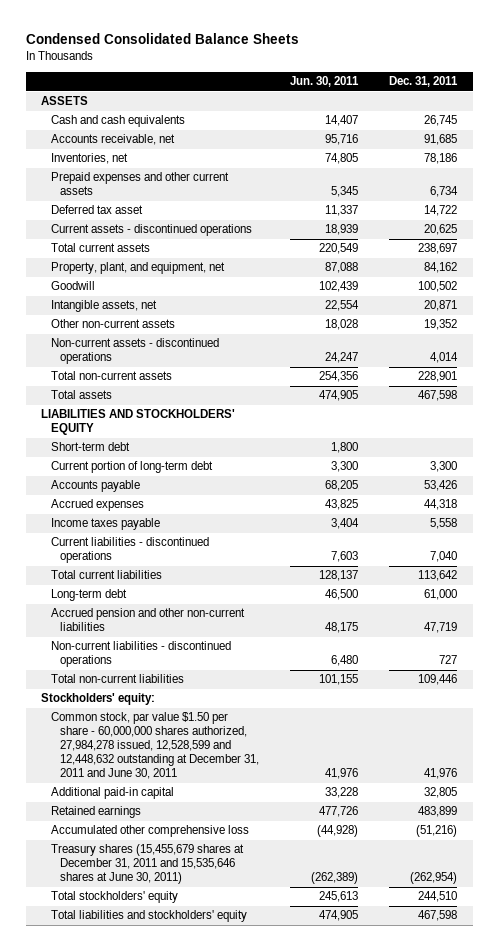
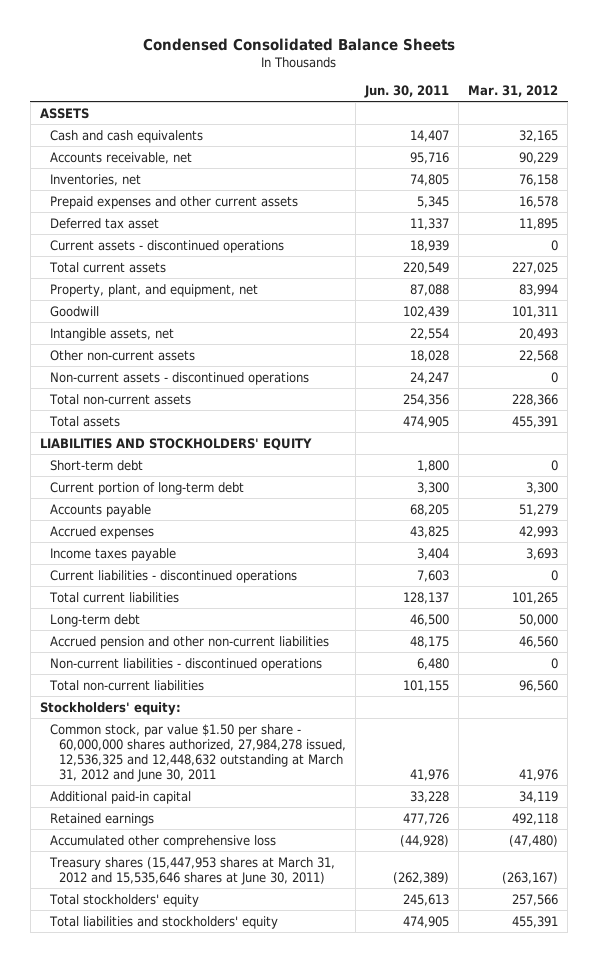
- | Jun. 30, 2011 | Dec. 31, 2011
+ | Jun. 30, 2011 | Mar. 31, 2012
- Common stock, par value $1.50 per share - 60,000,000 shares authorized, 27,984,278 issued, 12,528,599 and 12,448,632 outstanding at December 31, 2011 and June 30, 2011 | 41,976 | 41,976
+ Common stock, par value $1.50 per share - 60,000,000 shares authorized, 27,984,278 issued, 12,536,325 and 12,448,632 outstanding at March 31, 2012 and June 30, 2011 | 41,976 | 41,976
- Treasury shares (15,455,679 shares at December 31, 2011 and 15,535,646 shares at June 30, 2011) | (262,389) | (262,954)
+ Treasury shares (15,447,953 shares at March 31, 2012 and 15,535,646 shares at June 30, 2011) | (262,389) | (263,167)

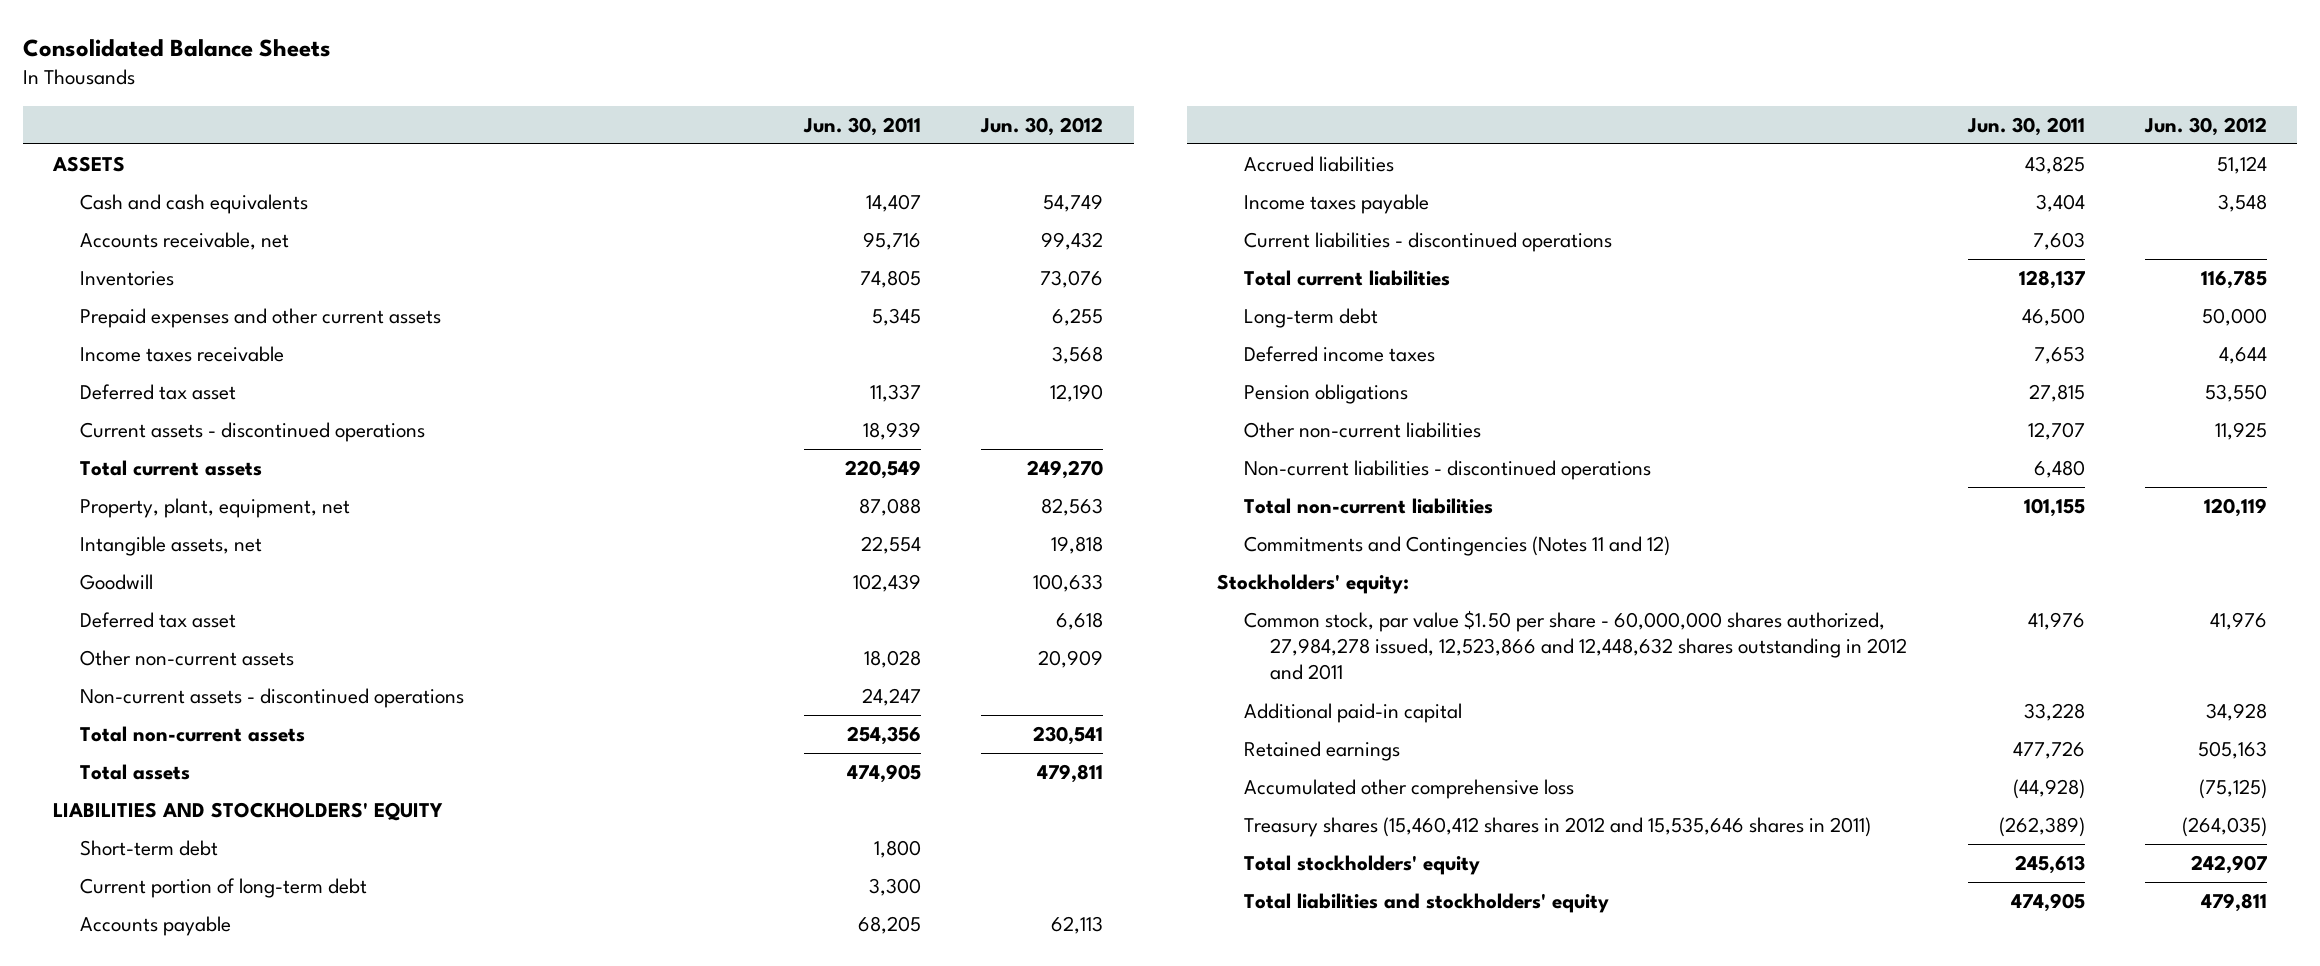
- Condensed Consolidated Balance Sheets
+ Consolidated Balance Sheets
- | Jun. 30, 2011 | Mar. 31, 2012
+ | Jun. 30, 2011 | Jun. 30, 2012
- Inventories, net | 74,805 | 76,158
+ Inventories | 74,805 | 73,076
+ Income taxes receivable | | 3,568
- Property, plant, and equipment, net | 87,088 | 83,994
+ Property, plant, equipment, net | 87,088 | 82,563
moved down: Goodwill | 102,439 | 100,633
+ Deferred tax asset | | 6,618
- Accrued expenses | 43,825 | 42,993
+ Accrued liabilities | 43,825 | 51,124
- Accrued pension and other non-current liabilities | 48,175 | 46,560
+ Deferred income taxes | 7,653 | 4,644
+ Pension obligations | 27,815 | 53,550
+ Other non-current liabilities | 12,707 | 11,925
+ Commitments and Contingencies (Notes 11 and 12)
- Common stock, par value $1.50 per share - 60,000,000 shares authorized, 27,984,278 issued, 12,536,325 and 12,448,632 outstanding at March 31, 2012 and June 30, 2011 | 41,976 | 41,976
+ Common stock, par value $1.50 per share - 60,000,000 shares authorized, 27,984,278 issued, 12,523,866 and 12,448,632 shares outstanding in 2012 and 2011 | 41,976 | 41,976
- Treasury shares (15,447,953 shares at March 31, 2012 and 15,535,646 shares at June 30, 2011) | (262,389) | (263,167)
+ Treasury shares (15,460,412 shares in 2012 and 15,535,646 shares in 2011) | (262,389) | (264,035)

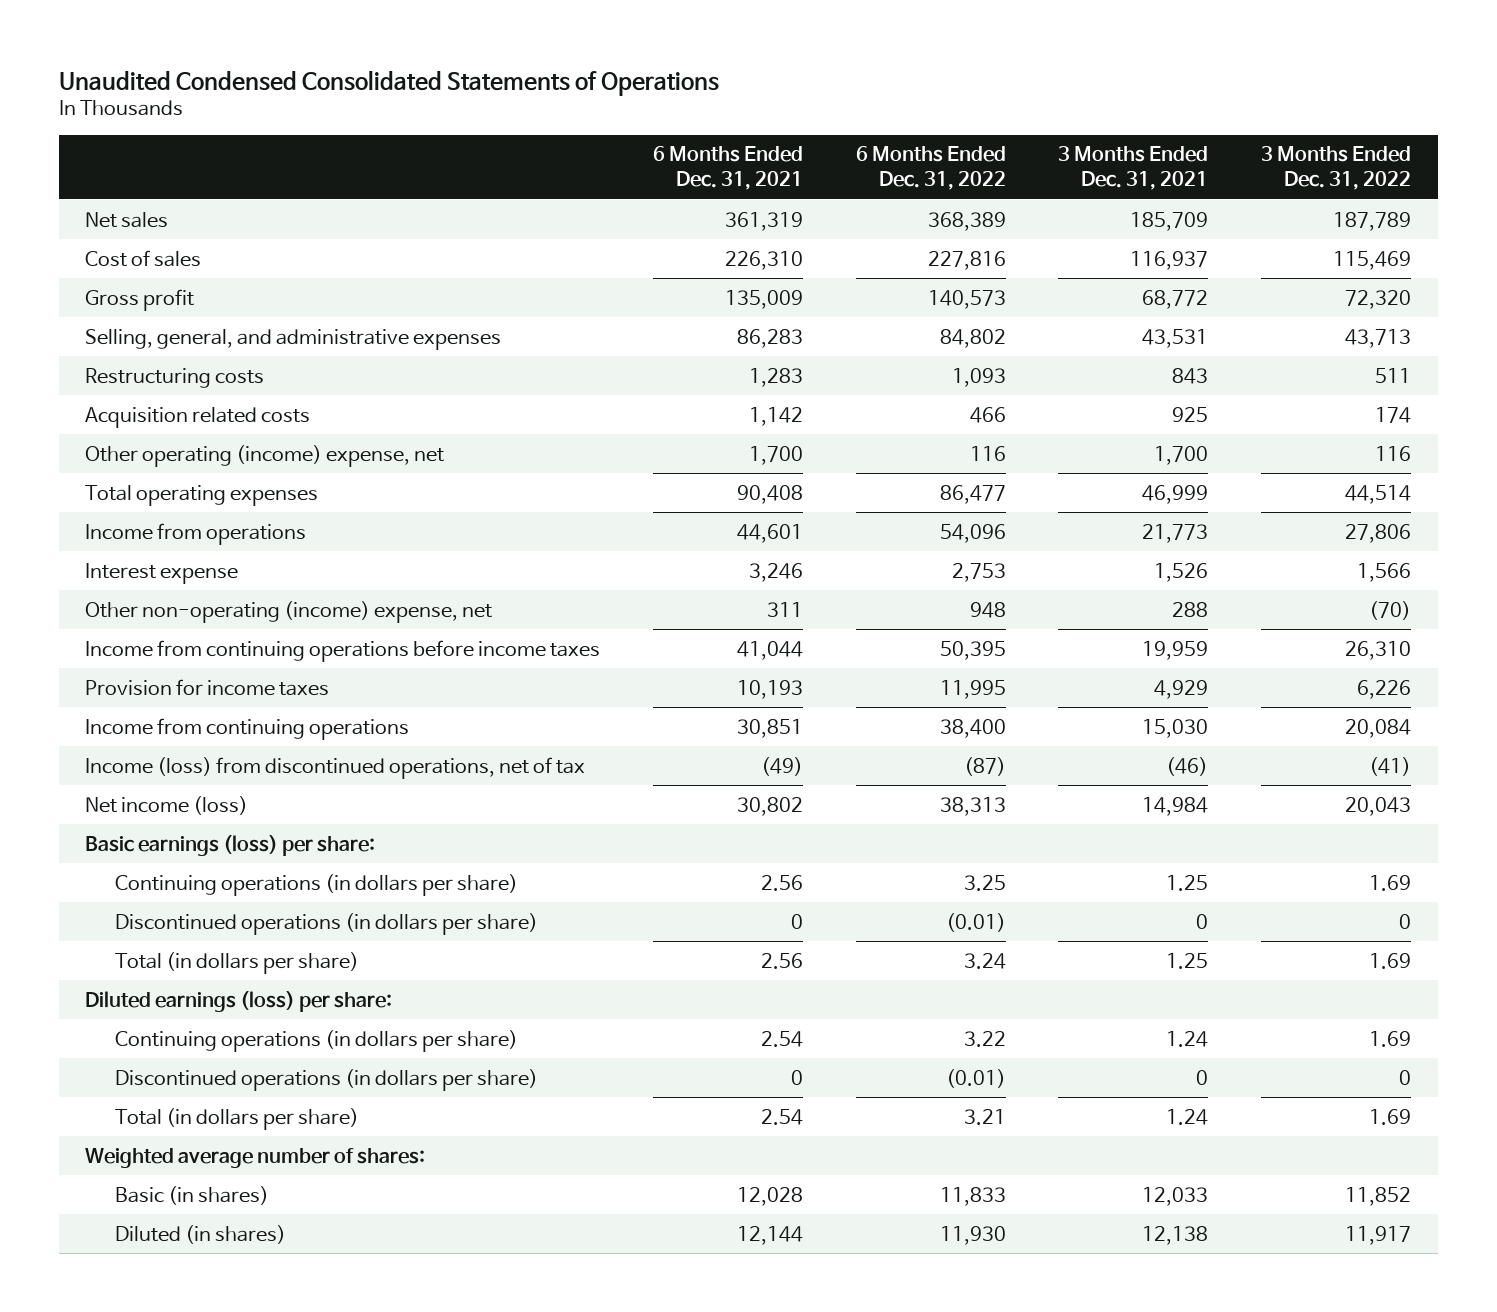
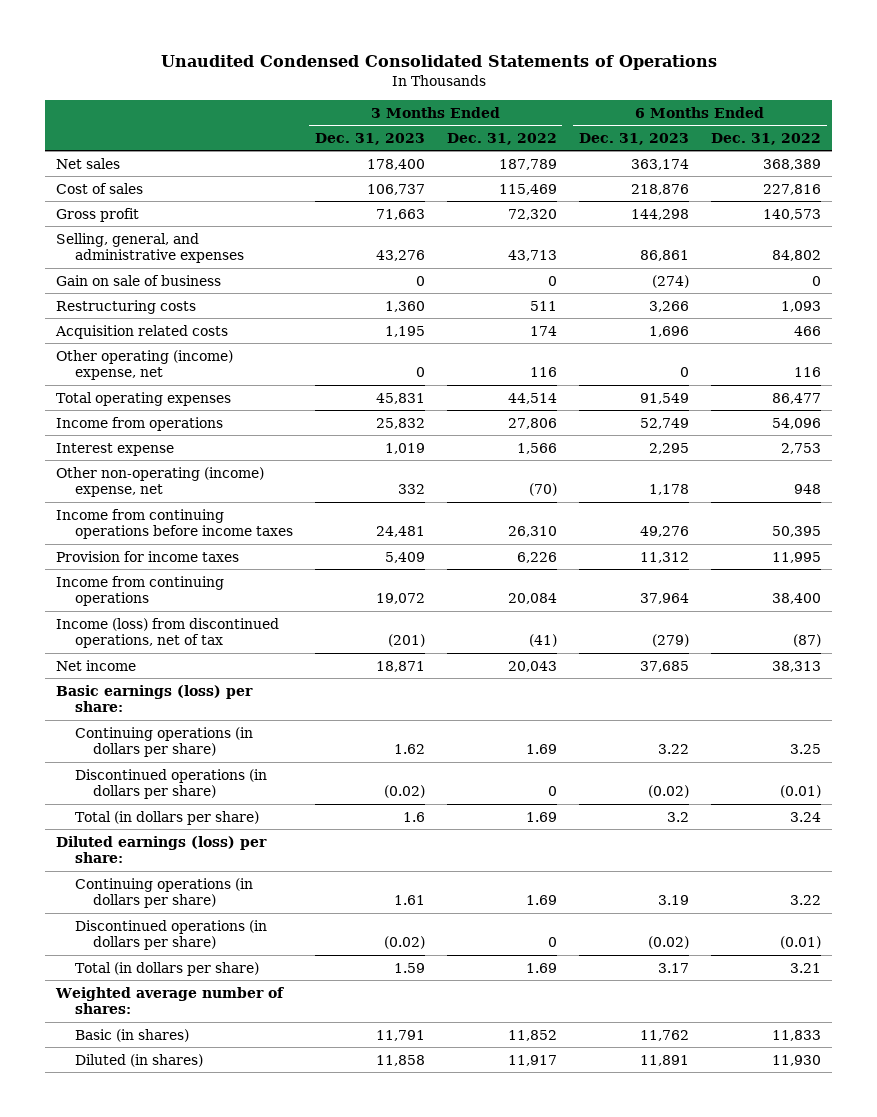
- | 6 Months Ended Dec. 31, 2021 | 6 Months Ended Dec. 31, 2022 | 3 Months Ended Dec. 31, 2021 | 3 Months Ended Dec. 31, 2022
+ | 3 Months Ended Dec. 31, 2023 | 3 Months Ended Dec. 31, 2022 | 6 Months Ended Dec. 31, 2023 | 6 Months Ended Dec. 31, 2022
+ Gain on sale of business | 0 | 0 | (274) | 0
- Net income (loss) | 30,802 | 38,313 | 14,984 | 20,043
+ Net income | 18,871 | 20,043 | 37,685 | 38,313

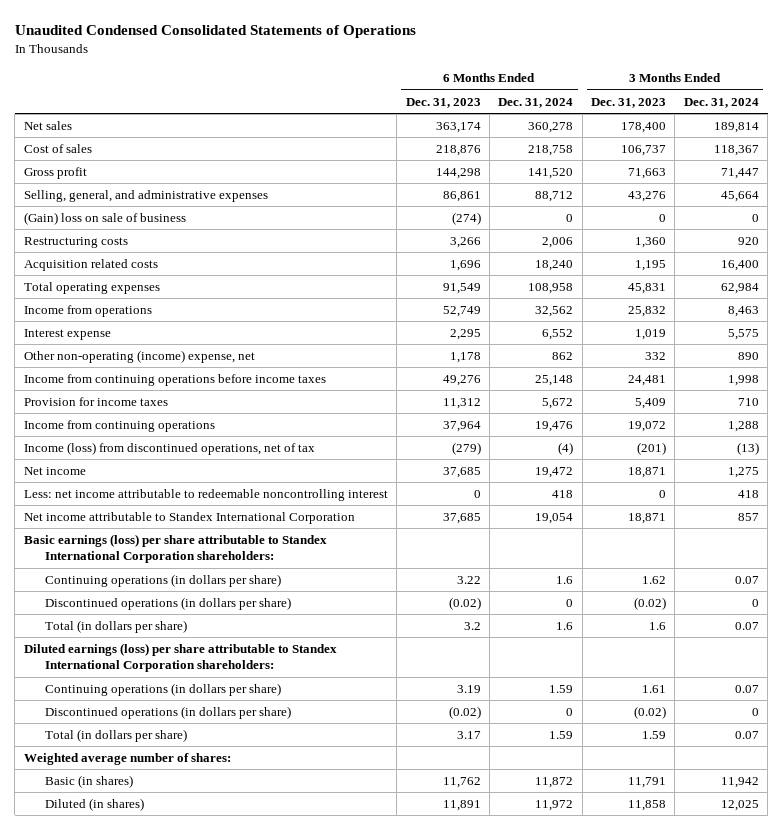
- | 3 Months Ended Dec. 31, 2023 | 3 Months Ended Dec. 31, 2022 | 6 Months Ended Dec. 31, 2023 | 6 Months Ended Dec. 31, 2022
+ | 6 Months Ended Dec. 31, 2023 | 6 Months Ended Dec. 31, 2024 | 3 Months Ended Dec. 31, 2023 | 3 Months Ended Dec. 31, 2024
- Gain on sale of business | 0 | 0 | (274) | 0
+ (Gain) loss on sale of business | (274) | 0 | 0 | 0
- Other operating (income) expense, net | 0 | 116 | 0 | 116
- Basic earnings (loss) per share:
+ Less: net income attributable to redeemable noncontrolling interest | 0 | 418 | 0 | 418
+ Net income attributable to Standex International Corporation | 37,685 | 19,054 | 18,871 | 857
+ Basic earnings (loss) per share attributable to Standex International Corporation shareholders:
- Diluted earnings (loss) per share:
+ Diluted earnings (loss) per share attributable to Standex International Corporation shareholders:

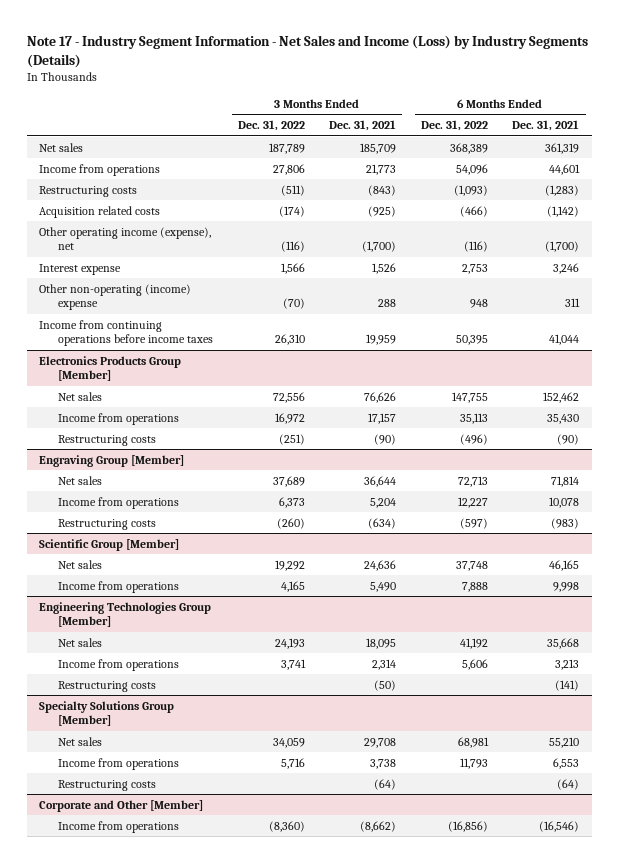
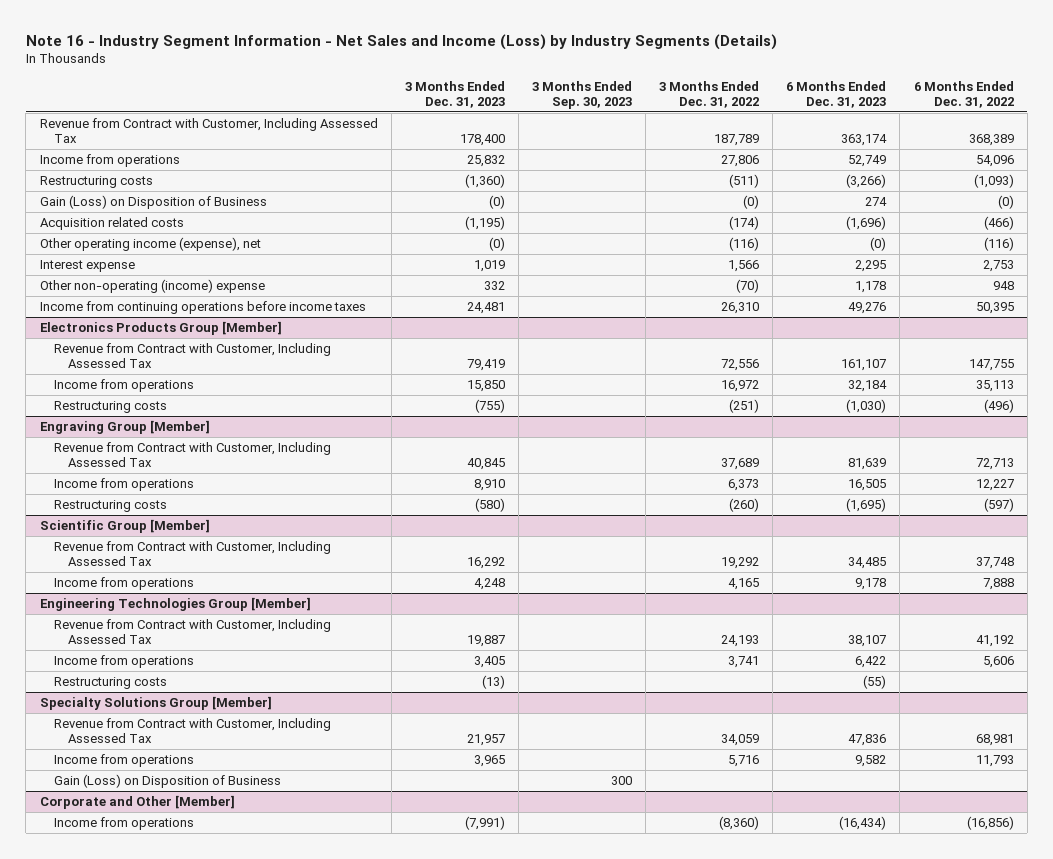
- Note 17 - Industry Segment Information - Net Sales and Income (Loss) by Industry Segments (Details)
+ Note 16 - Industry Segment Information - Net Sales and Income (Loss) by Industry Segments (Details)
- | 3 Months Ended Dec. 31, 2022 | 3 Months Ended Dec. 31, 2021 | 6 Months Ended Dec. 31, 2022 | 6 Months Ended Dec. 31, 2021
+ | 3 Months Ended Dec. 31, 2023 | 3 Months Ended Sep. 30, 2023 | 3 Months Ended Dec. 31, 2022 | 6 Months Ended Dec. 31, 2023 | 6 Months Ended Dec. 31, 2022
- Net sales | 187,789 | 185,709 | 368,389 | 361,319
+ Revenue from Contract with Customer, Including Assessed Tax | 178,400 | | 187,789 | 363,174 | 368,389
+ Gain (Loss) on Disposition of Business | (0) | | (0) | 274 | (0)
@ Electronics Products Group [Member]
- Net sales | 72,556 | 76,626 | 147,755 | 152,462
+ Revenue from Contract with Customer, Including Assessed Tax | 79,419 | | 72,556 | 161,107 | 147,755
@ Engraving Group [Member]
- Net sales | 37,689 | 36,644 | 72,713 | 71,814
+ Revenue from Contract with Customer, Including Assessed Tax | 40,845 | | 37,689 | 81,639 | 72,713
@ Scientific Group [Member]
- Net sales | 19,292 | 24,636 | 37,748 | 46,165
+ Revenue from Contract with Customer, Including Assessed Tax | 16,292 | | 19,292 | 34,485 | 37,748
@ Engineering Technologies Group [Member]
- Net sales | 24,193 | 18,095 | 41,192 | 35,668
+ Revenue from Contract with Customer, Including Assessed Tax | 19,887 | | 24,193 | 38,107 | 41,192
@ Specialty Solutions Group [Member]
- Net sales | 34,059 | 29,708 | 68,981 | 55,210
+ Revenue from Contract with Customer, Including Assessed Tax | 21,957 | | 34,059 | 47,836 | 68,981
- Restructuring costs | | (64) | | (64)
+ Gain (Loss) on Disposition of Business | | 300 | | |

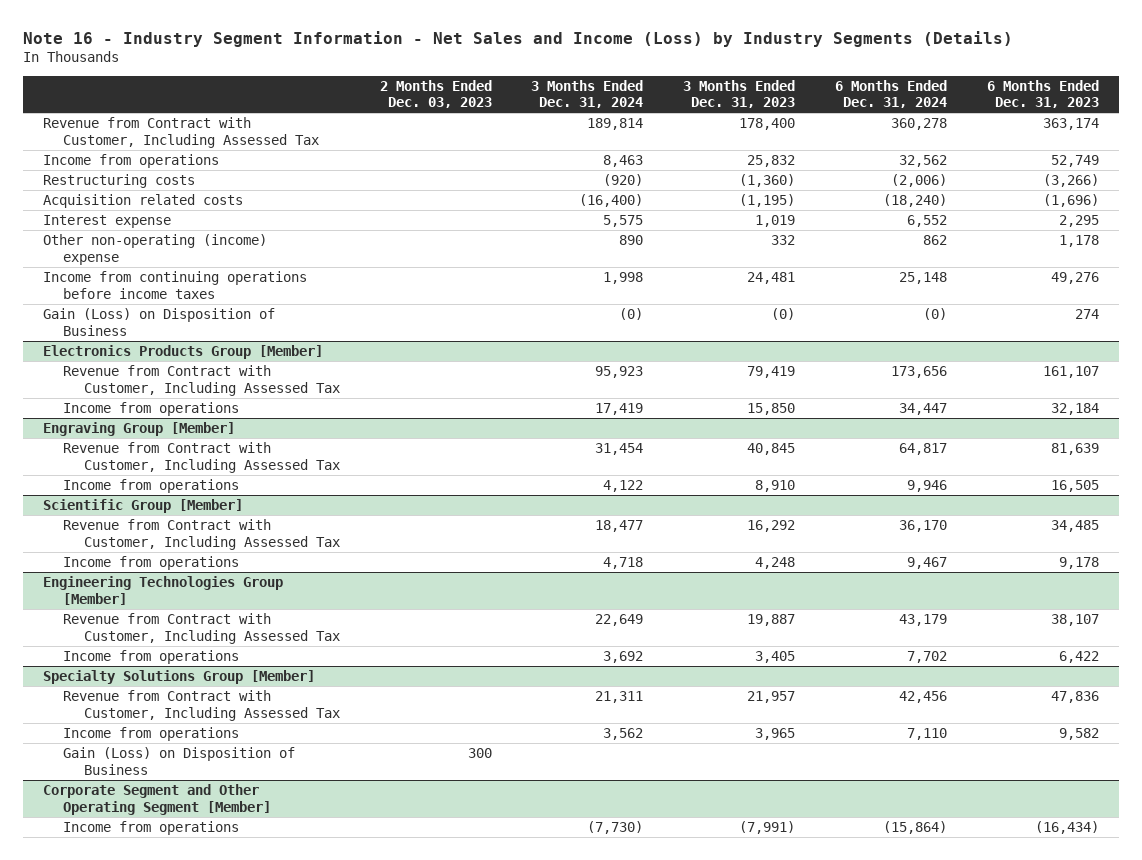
- | 3 Months Ended Dec. 31, 2023 | 3 Months Ended Sep. 30, 2023 | 3 Months Ended Dec. 31, 2022 | 6 Months Ended Dec. 31, 2023 | 6 Months Ended Dec. 31, 2022
+ | 2 Months Ended Dec. 03, 2023 | 3 Months Ended Dec. 31, 2024 | 3 Months Ended Dec. 31, 2023 | 6 Months Ended Dec. 31, 2024 | 6 Months Ended Dec. 31, 2023
- Other operating income (expense), net | (0) | | (116) | (0) | (116)
moved down: Gain (Loss) on Disposition of Business | | (0) | (0) | (0) | 274
@ Electronics Products Group [Member]
- Restructuring costs | (755) | | (251) | (1,030) | (496)
@ Engraving Group [Member]
- Restructuring costs | (580) | | (260) | (1,695) | (597)
@ Engineering Technologies Group [Member]
- Restructuring costs | (13) | | | (55) |
- Corporate and Other [Member]
+ Corporate Segment and Other Operating Segment [Member]

